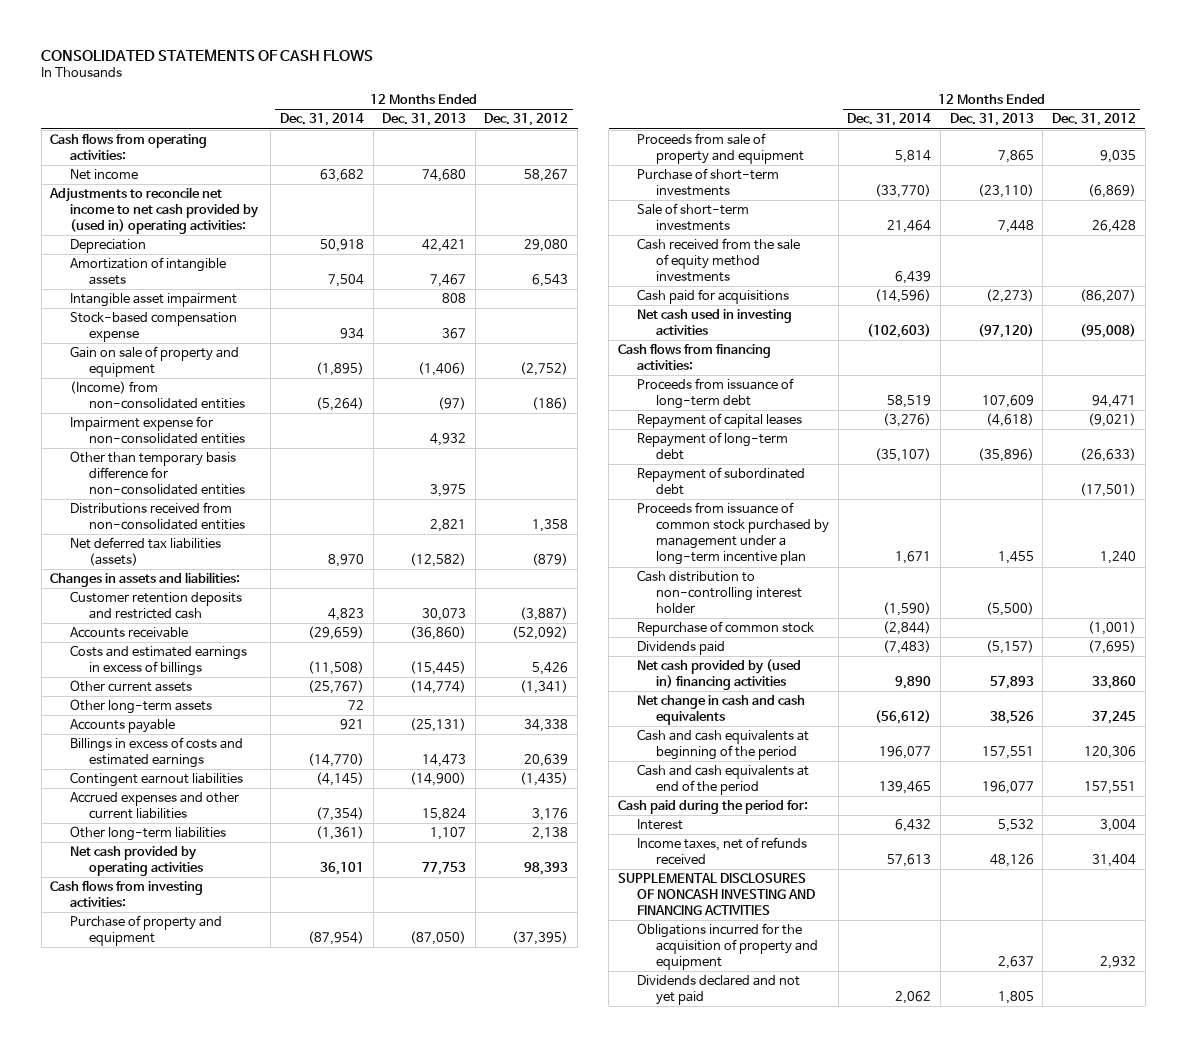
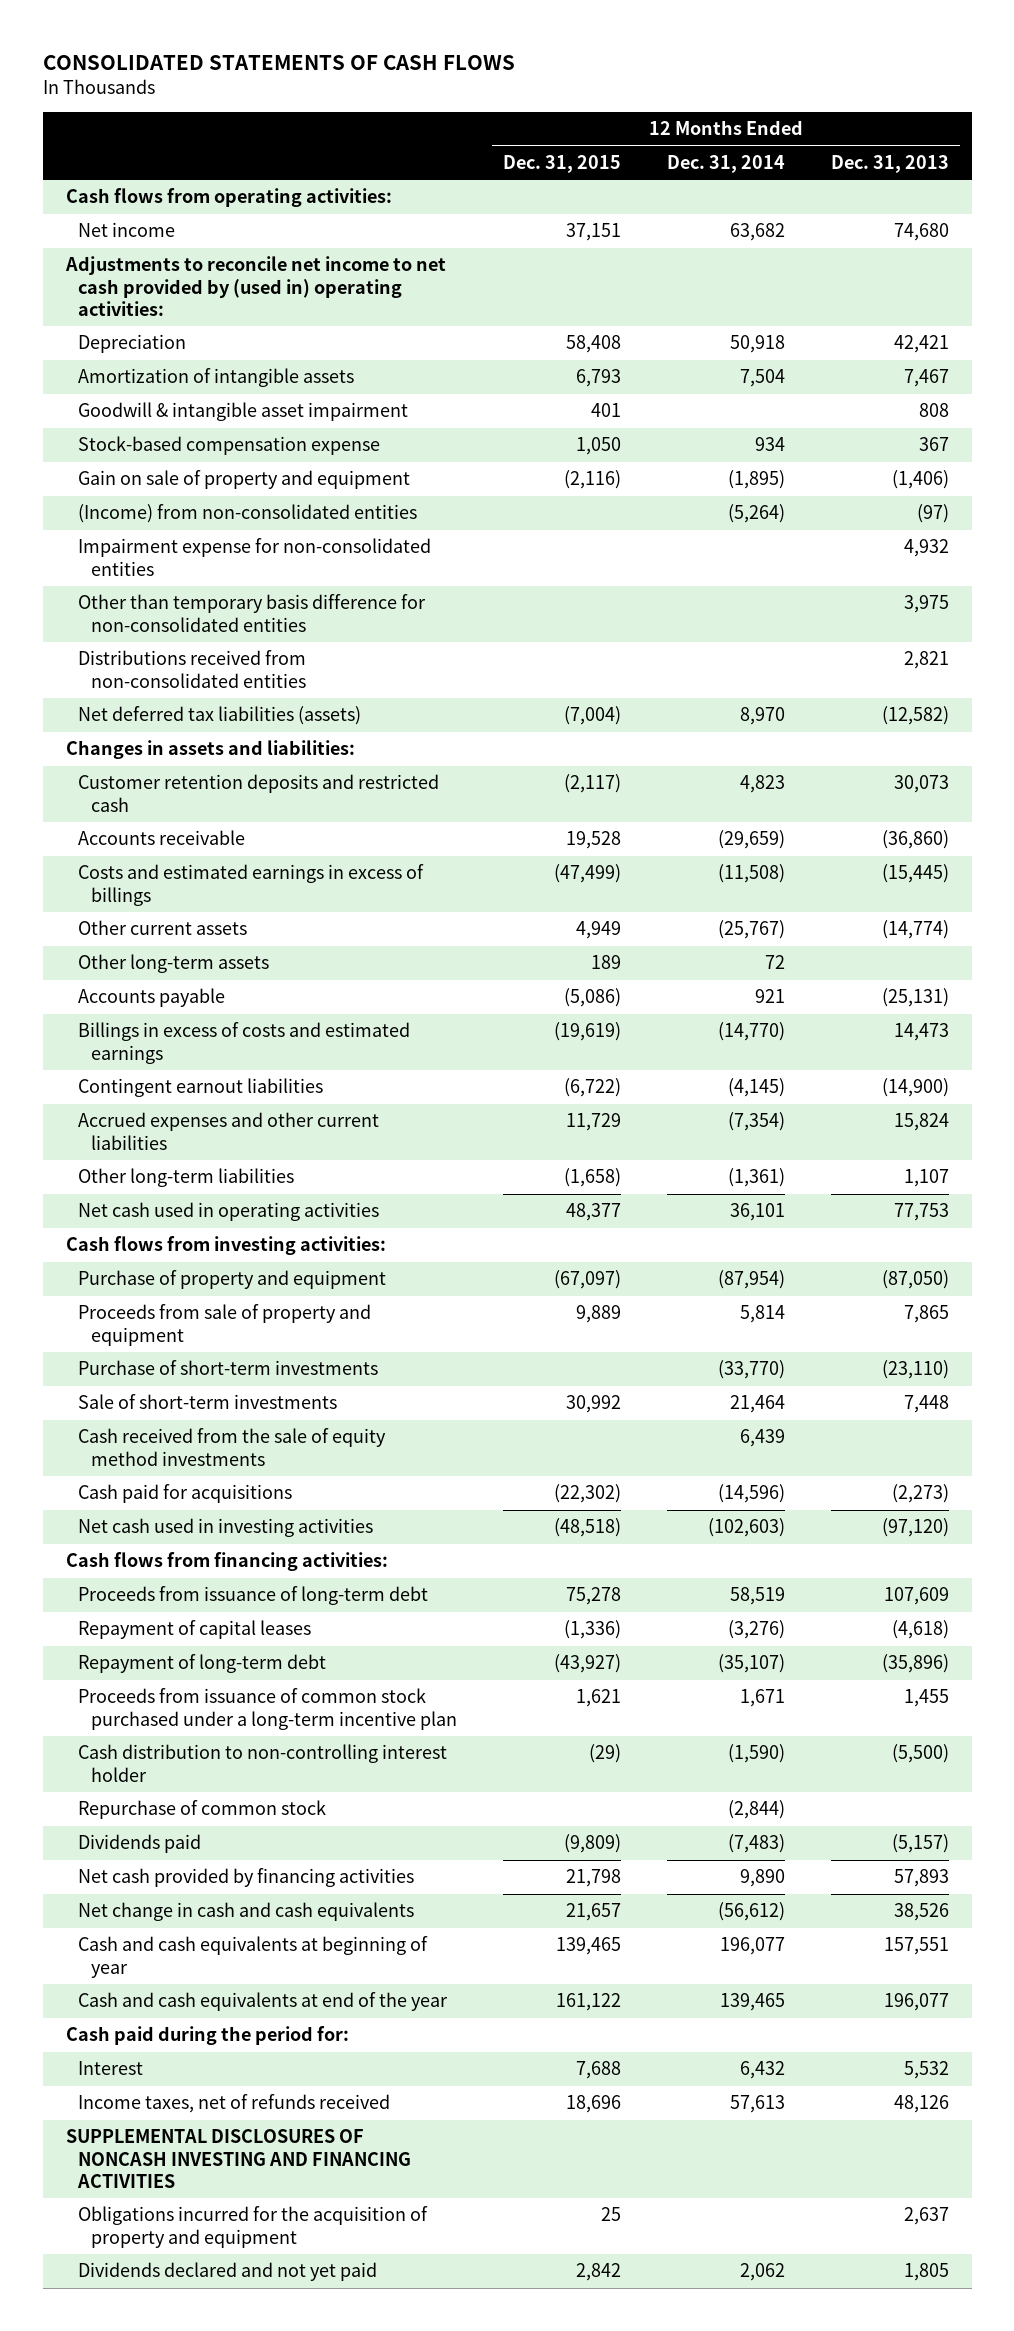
- | 12 Months Ended Dec. 31, 2014 | 12 Months Ended Dec. 31, 2013 | 12 Months Ended Dec. 31, 2012
+ | 12 Months Ended Dec. 31, 2015 | 12 Months Ended Dec. 31, 2014 | 12 Months Ended Dec. 31, 2013
- Intangible asset impairment | | 808 |
+ Goodwill & intangible asset impairment | 401 | | 808
- Net cash provided by operating activities | 36,101 | 77,753 | 98,393
+ Net cash used in operating activities | 48,377 | 36,101 | 77,753
- Repayment of subordinated debt | | | (17,501)
- Proceeds from issuance of common stock purchased by management under a long-term incentive plan | 1,671 | 1,455 | 1,240
+ Proceeds from issuance of common stock purchased under a long-term incentive plan | 1,621 | 1,671 | 1,455
- Net cash provided by (used in) financing activities | 9,890 | 57,893 | 33,860
+ Net cash provided by financing activities | 21,798 | 9,890 | 57,893
- Cash and cash equivalents at beginning of the period | 196,077 | 157,551 | 120,306
- Cash and cash equivalents at end of the period | 139,465 | 196,077 | 157,551
+ Cash and cash equivalents at beginning of year | 139,465 | 196,077 | 157,551
+ Cash and cash equivalents at end of the year | 161,122 | 139,465 | 196,077

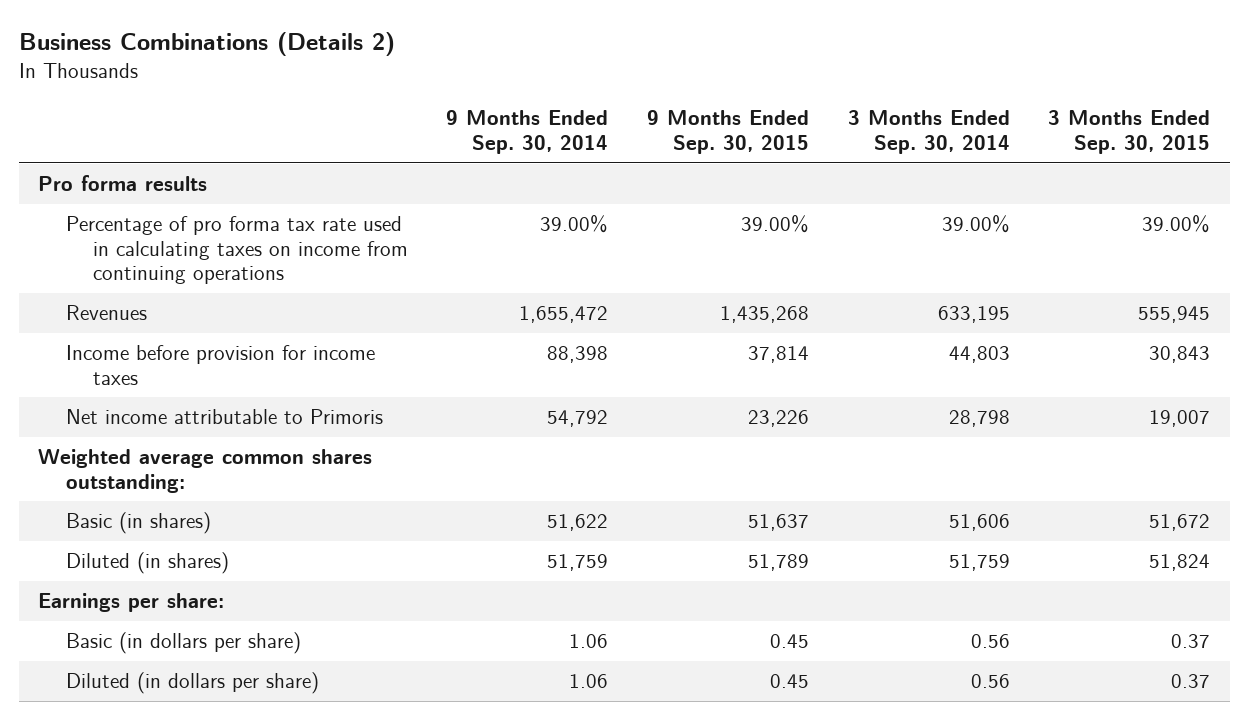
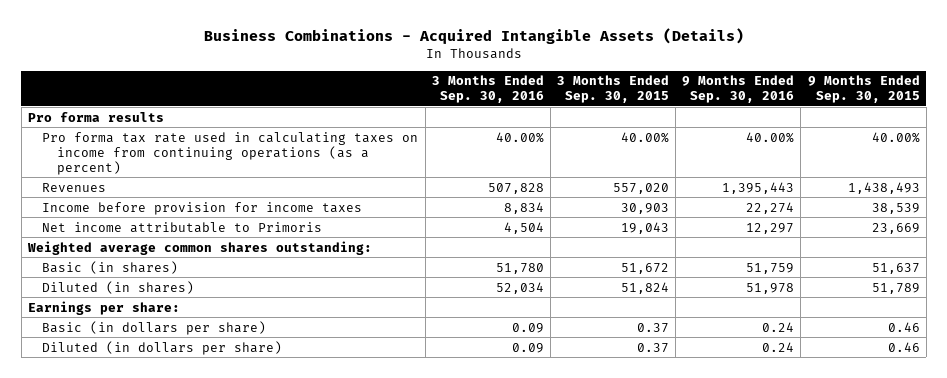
- Business Combinations (Details 2)
+ Business Combinations - Acquired Intangible Assets (Details)
- | 9 Months Ended Sep. 30, 2014 | 9 Months Ended Sep. 30, 2015 | 3 Months Ended Sep. 30, 2014 | 3 Months Ended Sep. 30, 2015
+ | 3 Months Ended Sep. 30, 2016 | 3 Months Ended Sep. 30, 2015 | 9 Months Ended Sep. 30, 2016 | 9 Months Ended Sep. 30, 2015
- Percentage of pro forma tax rate used in calculating taxes on income from continuing operations | 39.00% | 39.00% | 39.00% | 39.00%
- Revenues | 1,655,472 | 1,435,268 | 633,195 | 555,945
- Income before provision for income taxes | 88,398 | 37,814 | 44,803 | 30,843
- Net income attributable to Primoris | 54,792 | 23,226 | 28,798 | 19,007
+ Pro forma tax rate used in calculating taxes on income from continuing operations (as a percent) | 40.00% | 40.00% | 40.00% | 40.00%
+ Revenues | 507,828 | 557,020 | 1,395,443 | 1,438,493
+ Income before provision for income taxes | 8,834 | 30,903 | 22,274 | 38,539
+ Net income attributable to Primoris | 4,504 | 19,043 | 12,297 | 23,669
- Basic (in dollars per share) | 1.06 | 0.45 | 0.56 | 0.37
- Diluted (in dollars per share) | 1.06 | 0.45 | 0.56 | 0.37
+ Basic (in dollars per share) | 0.09 | 0.37 | 0.24 | 0.46
+ Diluted (in dollars per share) | 0.09 | 0.37 | 0.24 | 0.46

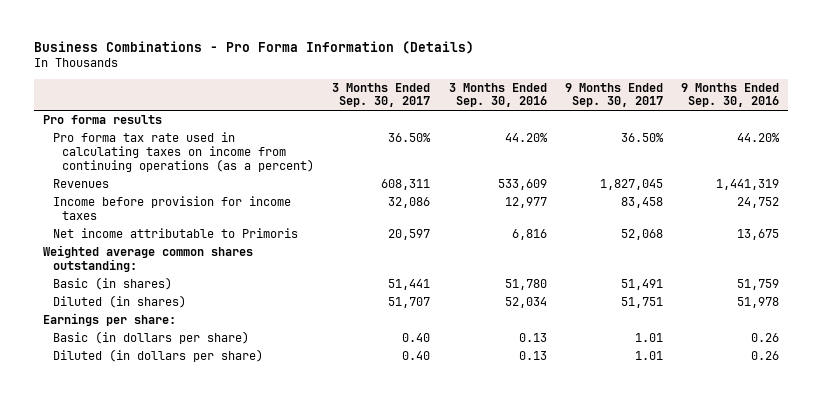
- Business Combinations - Acquired Intangible Assets (Details)
+ Business Combinations - Pro Forma Information (Details)
- | 3 Months Ended Sep. 30, 2016 | 3 Months Ended Sep. 30, 2015 | 9 Months Ended Sep. 30, 2016 | 9 Months Ended Sep. 30, 2015
+ | 3 Months Ended Sep. 30, 2017 | 3 Months Ended Sep. 30, 2016 | 9 Months Ended Sep. 30, 2017 | 9 Months Ended Sep. 30, 2016
- Pro forma tax rate used in calculating taxes on income from continuing operations (as a percent) | 40.00% | 40.00% | 40.00% | 40.00%
- Revenues | 507,828 | 557,020 | 1,395,443 | 1,438,493
- Income before provision for income taxes | 8,834 | 30,903 | 22,274 | 38,539
- Net income attributable to Primoris | 4,504 | 19,043 | 12,297 | 23,669
+ Pro forma tax rate used in calculating taxes on income from continuing operations (as a percent) | 36.50% | 44.20% | 36.50% | 44.20%
+ Revenues | 608,311 | 533,609 | 1,827,045 | 1,441,319
+ Income before provision for income taxes | 32,086 | 12,977 | 83,458 | 24,752
+ Net income attributable to Primoris | 20,597 | 6,816 | 52,068 | 13,675
- Basic (in dollars per share) | 0.09 | 0.37 | 0.24 | 0.46
- Diluted (in dollars per share) | 0.09 | 0.37 | 0.24 | 0.46
+ Basic (in dollars per share) | 0.40 | 0.13 | 1.01 | 0.26
+ Diluted (in dollars per share) | 0.40 | 0.13 | 1.01 | 0.26

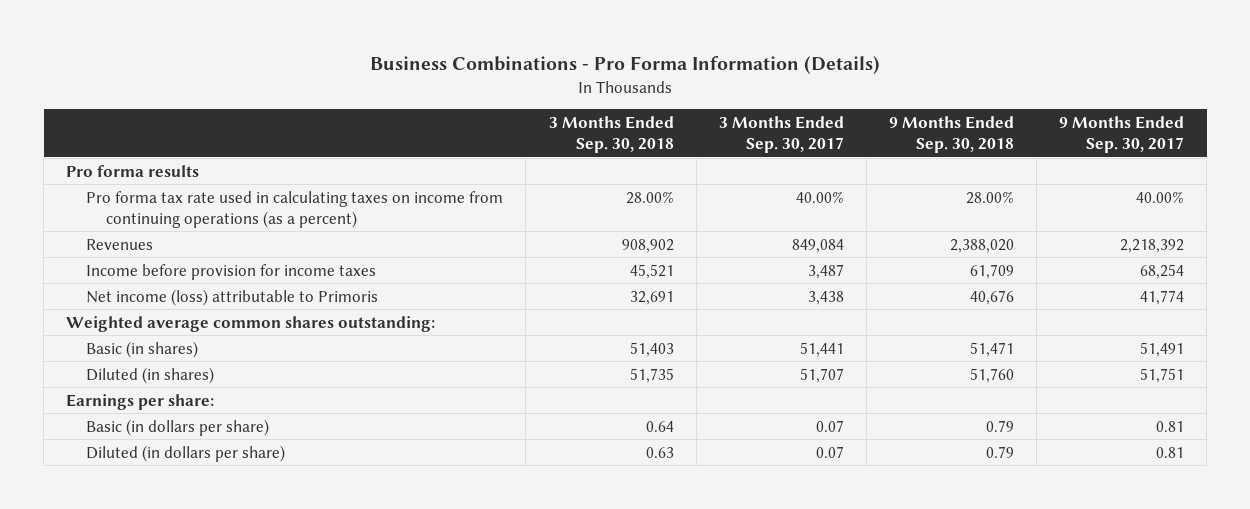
- | 3 Months Ended Sep. 30, 2017 | 3 Months Ended Sep. 30, 2016 | 9 Months Ended Sep. 30, 2017 | 9 Months Ended Sep. 30, 2016
+ | 3 Months Ended Sep. 30, 2018 | 3 Months Ended Sep. 30, 2017 | 9 Months Ended Sep. 30, 2018 | 9 Months Ended Sep. 30, 2017
- Pro forma tax rate used in calculating taxes on income from continuing operations (as a percent) | 36.50% | 44.20% | 36.50% | 44.20%
- Revenues | 608,311 | 533,609 | 1,827,045 | 1,441,319
- Income before provision for income taxes | 32,086 | 12,977 | 83,458 | 24,752
- Net income attributable to Primoris | 20,597 | 6,816 | 52,068 | 13,675
+ Pro forma tax rate used in calculating taxes on income from continuing operations (as a percent) | 28.00% | 40.00% | 28.00% | 40.00%
+ Revenues | 908,902 | 849,084 | 2,388,020 | 2,218,392
+ Income before provision for income taxes | 45,521 | 3,487 | 61,709 | 68,254
+ Net income (loss) attributable to Primoris | 32,691 | 3,438 | 40,676 | 41,774
- Basic (in dollars per share) | 0.40 | 0.13 | 1.01 | 0.26
- Diluted (in dollars per share) | 0.40 | 0.13 | 1.01 | 0.26
+ Basic (in dollars per share) | 0.64 | 0.07 | 0.79 | 0.81
+ Diluted (in dollars per share) | 0.63 | 0.07 | 0.79 | 0.81

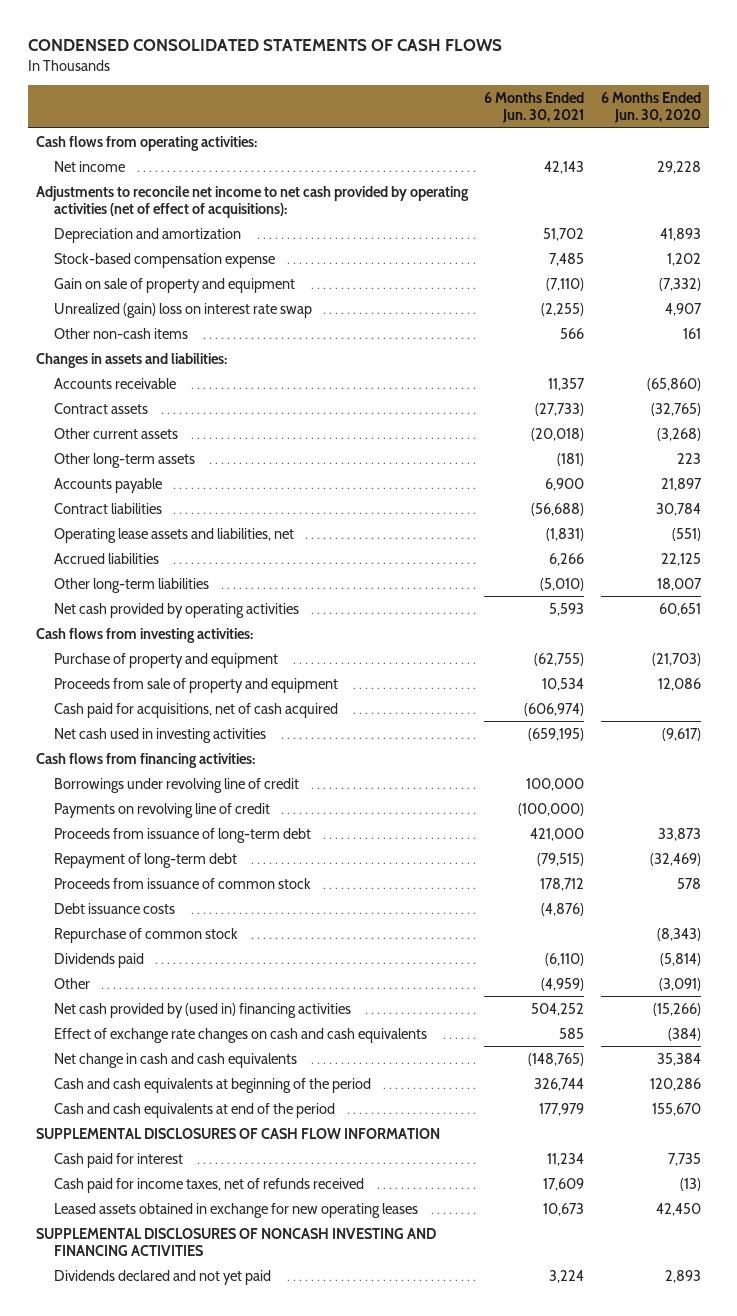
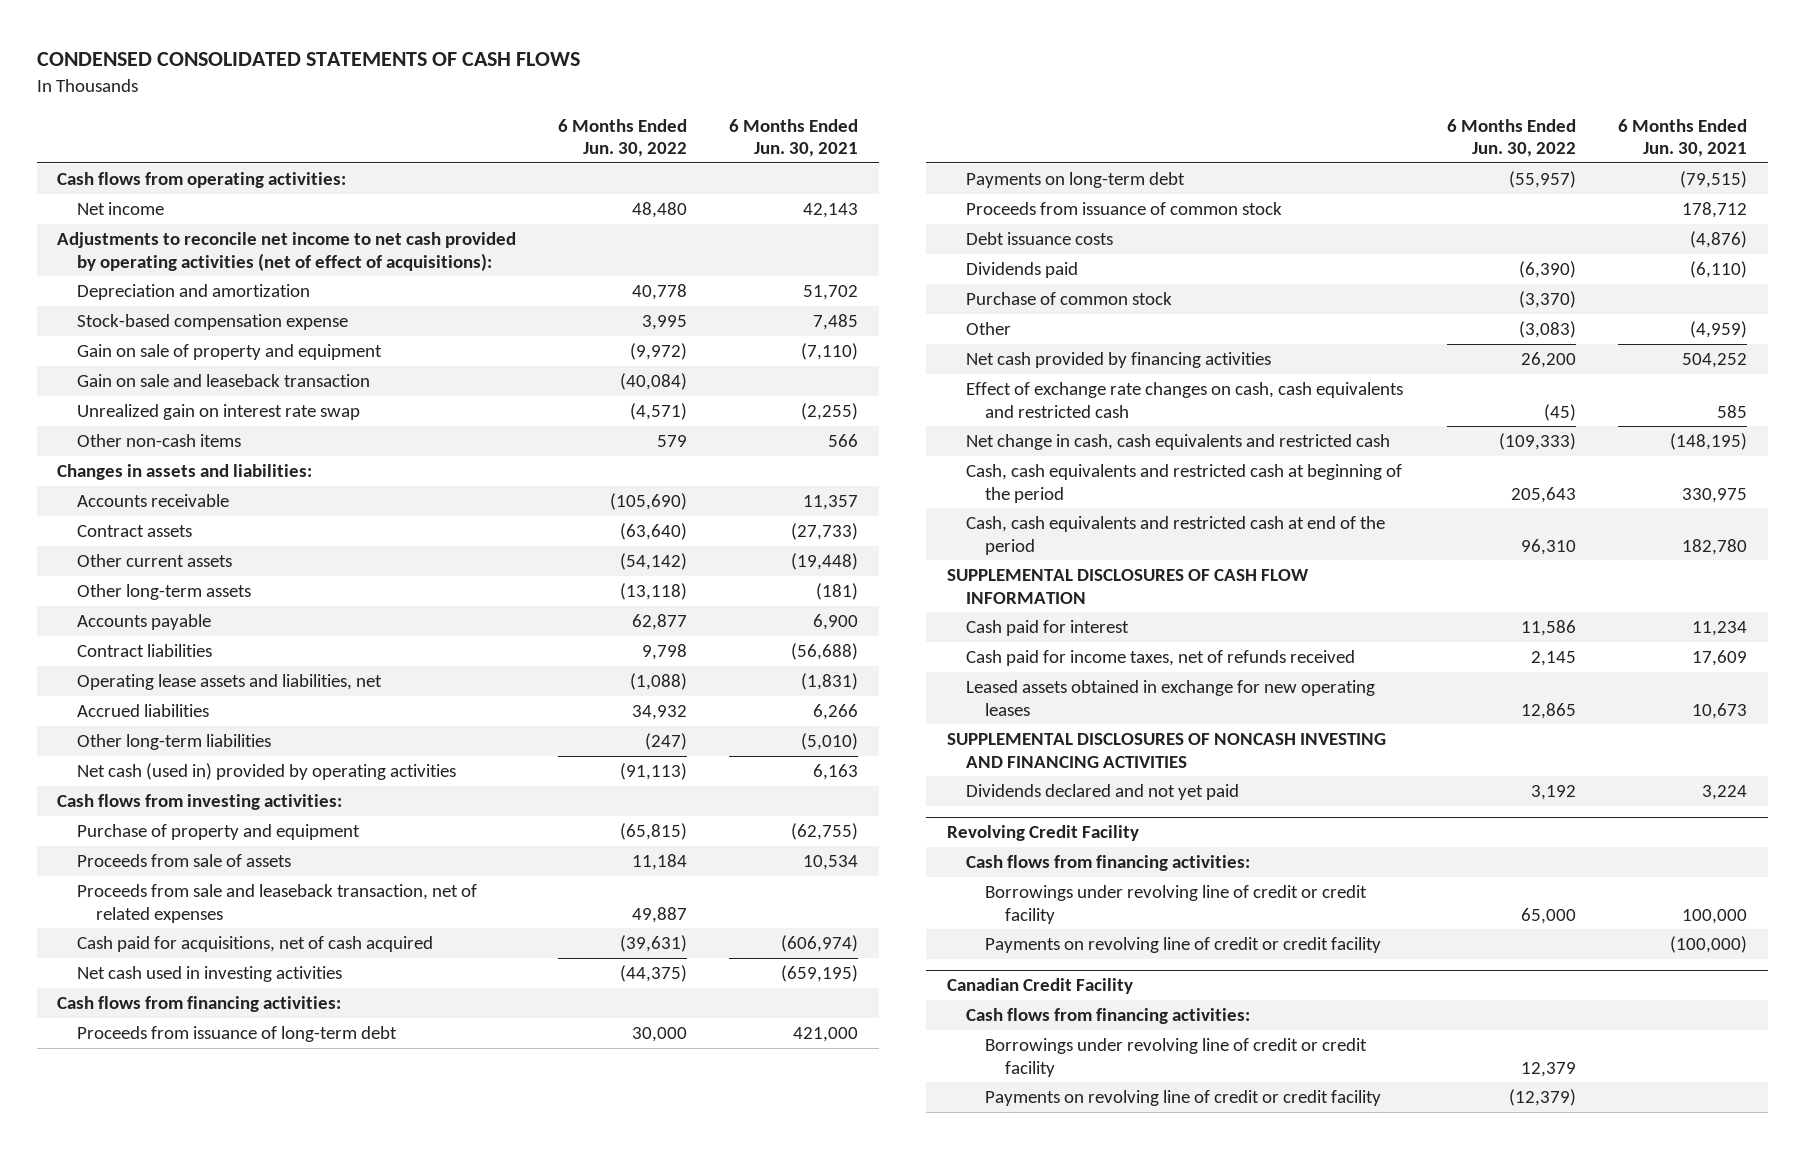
- | 6 Months Ended Jun. 30, 2021 | 6 Months Ended Jun. 30, 2020
+ | 6 Months Ended Jun. 30, 2022 | 6 Months Ended Jun. 30, 2021
- Unrealized (gain) loss on interest rate swap | (2,255) | 4,907
+ Gain on sale and leaseback transaction | (40,084) |
+ Unrealized gain on interest rate swap | (4,571) | (2,255)
- Other current assets | (20,018) | (3,268)
+ Other current assets | (54,142) | (19,448)
- Net cash provided by operating activities | 5,593 | 60,651
+ Net cash (used in) provided by operating activities | (91,113) | 6,163
- Proceeds from sale of property and equipment | 10,534 | 12,086
+ Proceeds from sale of assets | 11,184 | 10,534
+ Proceeds from sale and leaseback transaction, net of related expenses | 49,887 |
- Borrowings under revolving line of credit | 100,000 |
- Payments on revolving line of credit | (100,000) |
- Repayment of long-term debt | (79,515) | (32,469)
+ Payments on long-term debt | (55,957) | (79,515)
- Repurchase of common stock | | (8,343)
+ Purchase of common stock | (3,370) |
- Net cash provided by (used in) financing activities | 504,252 | (15,266)
- Effect of exchange rate changes on cash and cash equivalents | 585 | (384)
- Net change in cash and cash equivalents | (148,765) | 35,384
- Cash and cash equivalents at beginning of the period | 326,744 | 120,286
- Cash and cash equivalents at end of the period | 177,979 | 155,670
+ Net cash provided by financing activities | 26,200 | 504,252
+ Effect of exchange rate changes on cash, cash equivalents and restricted cash | (45) | 585
+ Net change in cash, cash equivalents and restricted cash | (109,333) | (148,195)
+ Cash, cash equivalents and restricted cash at beginning of the period | 205,643 | 330,975
+ Cash, cash equivalents and restricted cash at end of the period | 96,310 | 182,780
+ Revolving Credit Facility
+ Cash flows from financing activities:
+ Borrowings under revolving line of credit or credit facility | 65,000 | 100,000
+ Payments on revolving line of credit or credit facility | | (100,000)
+ Canadian Credit Facility
+ Cash flows from financing activities:
+ Borrowings under revolving line of credit or credit facility | 12,379 |
+ Payments on revolving line of credit or credit facility | (12,379) |

